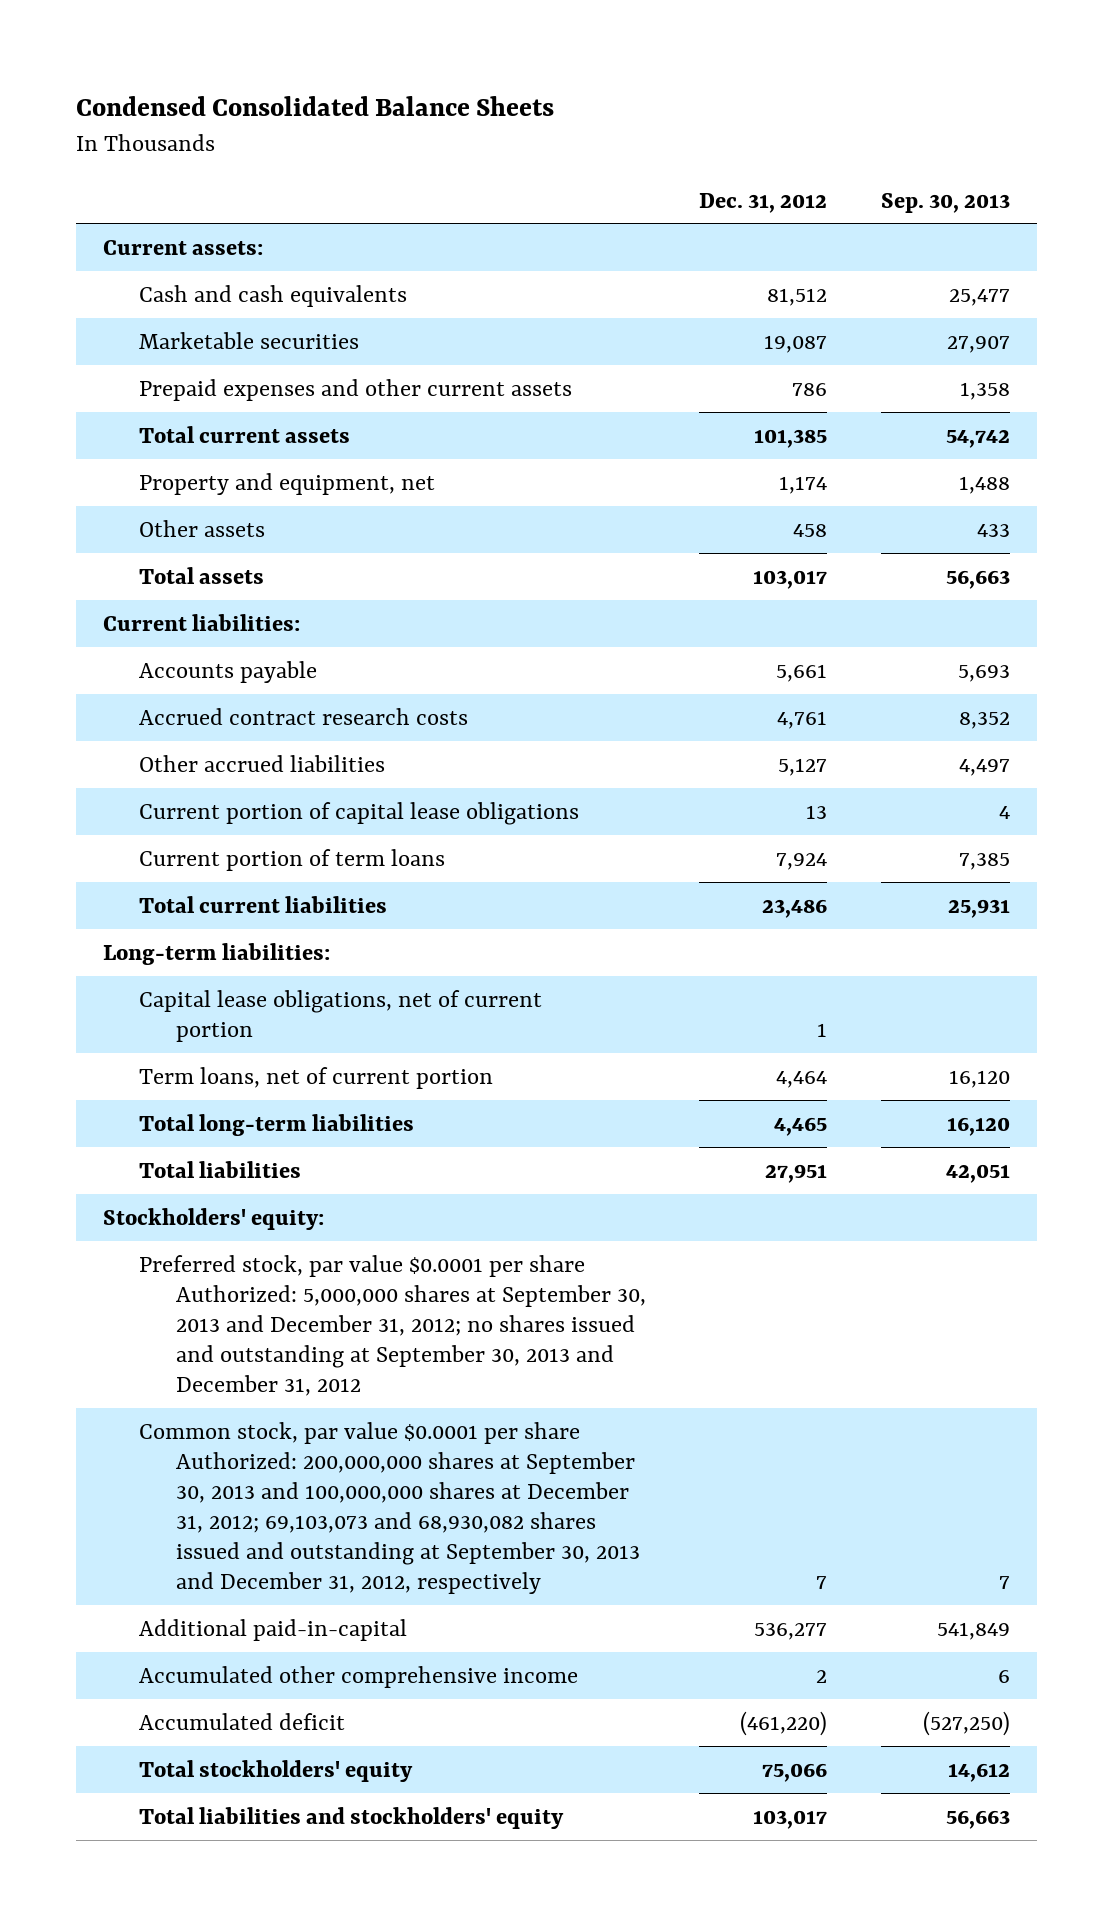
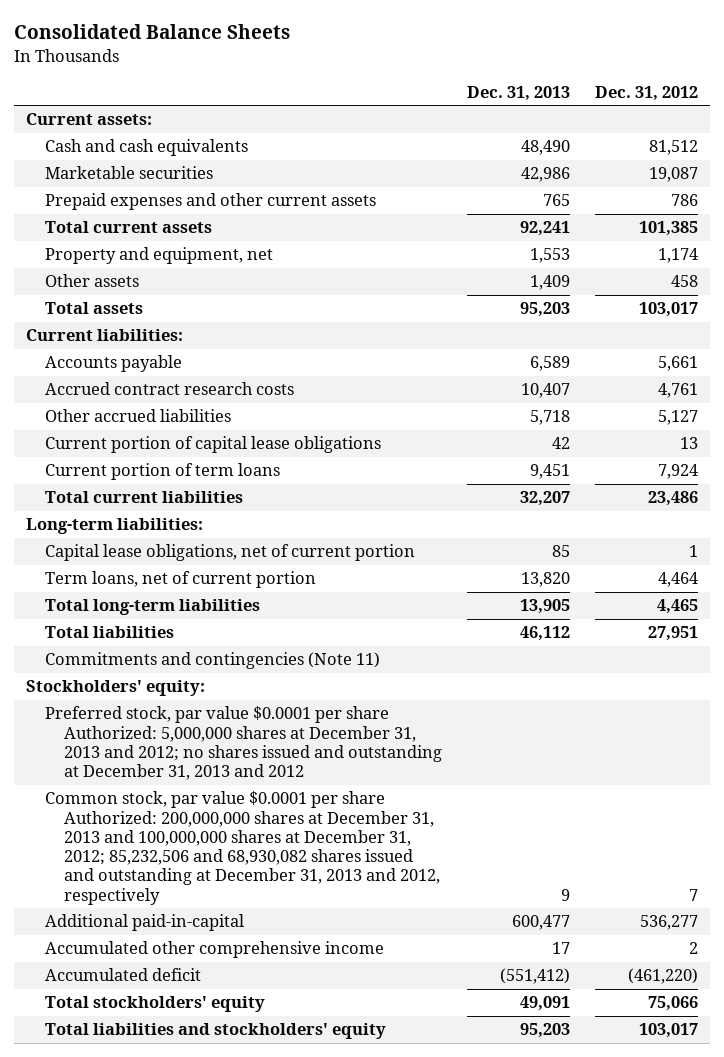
- Condensed Consolidated Balance Sheets
+ Consolidated Balance Sheets
- | Dec. 31, 2012 | Sep. 30, 2013
+ | Dec. 31, 2013 | Dec. 31, 2012
+ Commitments and contingencies (Note 11)
- Preferred stock, par value $0.0001 per share Authorized: 5,000,000 shares at September 30, 2013 and December 31, 2012; no shares issued and outstanding at September 30, 2013 and December 31, 2012
- Common stock, par value $0.0001 per share Authorized: 200,000,000 shares at September 30, 2013 and 100,000,000 shares at December 31, 2012; 69,103,073 and 68,930,082 shares issued and outstanding at September 30, 2013 and December 31, 2012, respectively | 7 | 7
+ Preferred stock, par value $0.0001 per share Authorized: 5,000,000 shares at December 31, 2013 and 2012; no shares issued and outstanding at December 31, 2013 and 2012
+ Common stock, par value $0.0001 per share Authorized: 200,000,000 shares at December 31, 2013 and 100,000,000 shares at December 31, 2012; 85,232,506 and 68,930,082 shares issued and outstanding at December 31, 2013 and 2012, respectively | 9 | 7

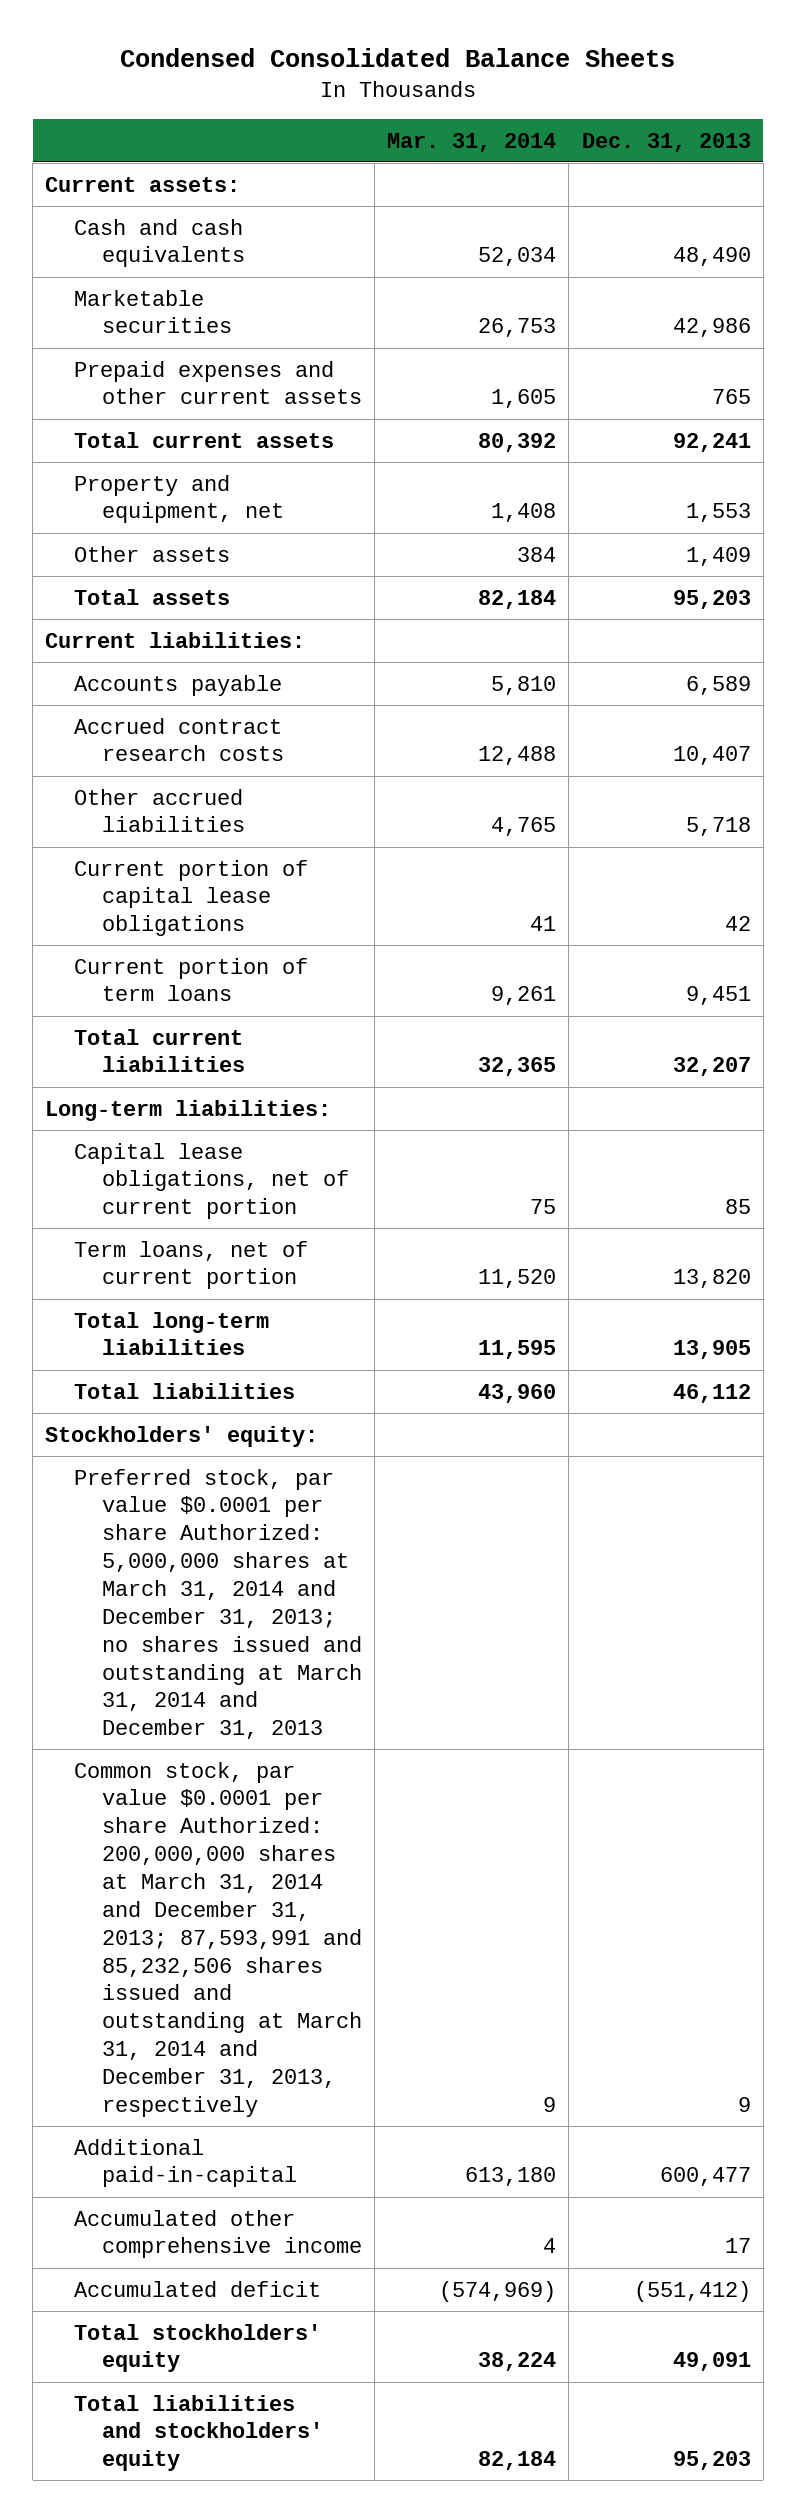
- Consolidated Balance Sheets
+ Condensed Consolidated Balance Sheets
- | Dec. 31, 2013 | Dec. 31, 2012
+ | Mar. 31, 2014 | Dec. 31, 2013
- Commitments and contingencies (Note 11)
- Preferred stock, par value $0.0001 per share Authorized: 5,000,000 shares at December 31, 2013 and 2012; no shares issued and outstanding at December 31, 2013 and 2012
- Common stock, par value $0.0001 per share Authorized: 200,000,000 shares at December 31, 2013 and 100,000,000 shares at December 31, 2012; 85,232,506 and 68,930,082 shares issued and outstanding at December 31, 2013 and 2012, respectively | 9 | 7
+ Preferred stock, par value $0.0001 per share Authorized: 5,000,000 shares at March 31, 2014 and December 31, 2013; no shares issued and outstanding at March 31, 2014 and December 31, 2013
+ Common stock, par value $0.0001 per share Authorized: 200,000,000 shares at March 31, 2014 and December 31, 2013; 87,593,991 and 85,232,506 shares issued and outstanding at March 31, 2014 and December 31, 2013, respectively | 9 | 9

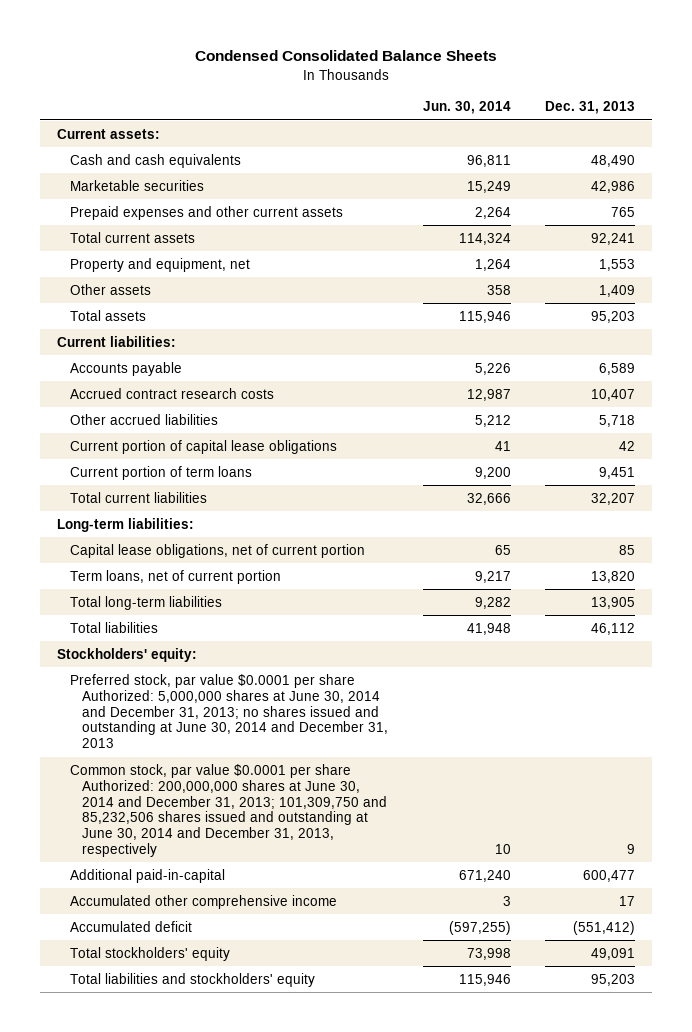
- | Mar. 31, 2014 | Dec. 31, 2013
+ | Jun. 30, 2014 | Dec. 31, 2013
- Preferred stock, par value $0.0001 per share Authorized: 5,000,000 shares at March 31, 2014 and December 31, 2013; no shares issued and outstanding at March 31, 2014 and December 31, 2013
- Common stock, par value $0.0001 per share Authorized: 200,000,000 shares at March 31, 2014 and December 31, 2013; 87,593,991 and 85,232,506 shares issued and outstanding at March 31, 2014 and December 31, 2013, respectively | 9 | 9
+ Preferred stock, par value $0.0001 per share Authorized: 5,000,000 shares at June 30, 2014 and December 31, 2013; no shares issued and outstanding at June 30, 2014 and December 31, 2013
+ Common stock, par value $0.0001 per share Authorized: 200,000,000 shares at June 30, 2014 and December 31, 2013; 101,309,750 and 85,232,506 shares issued and outstanding at June 30, 2014 and December 31, 2013, respectively | 10 | 9

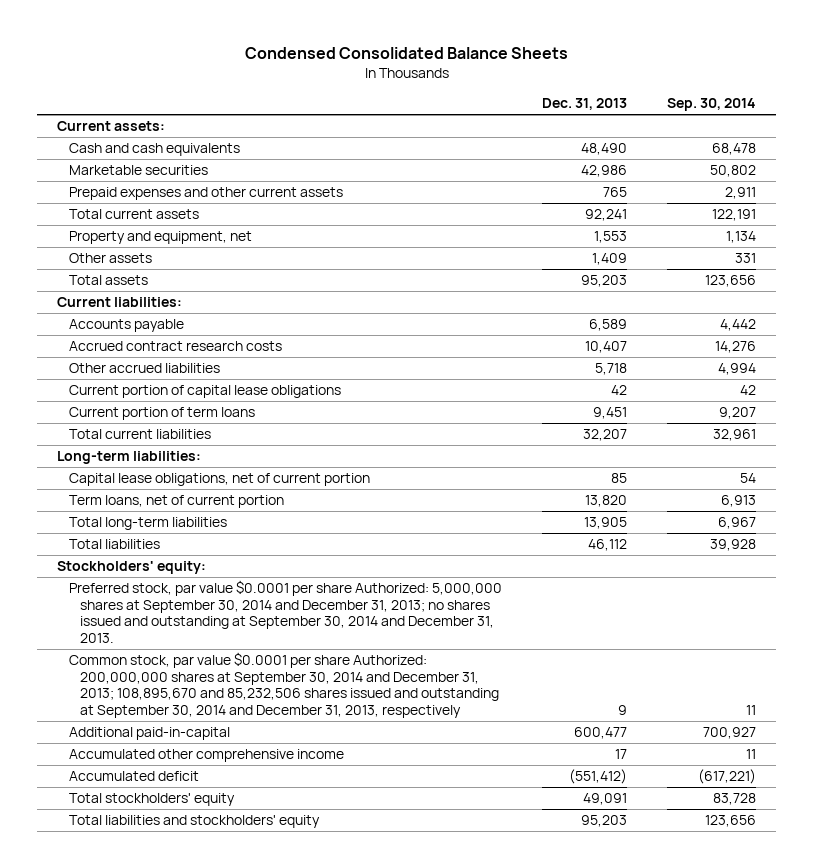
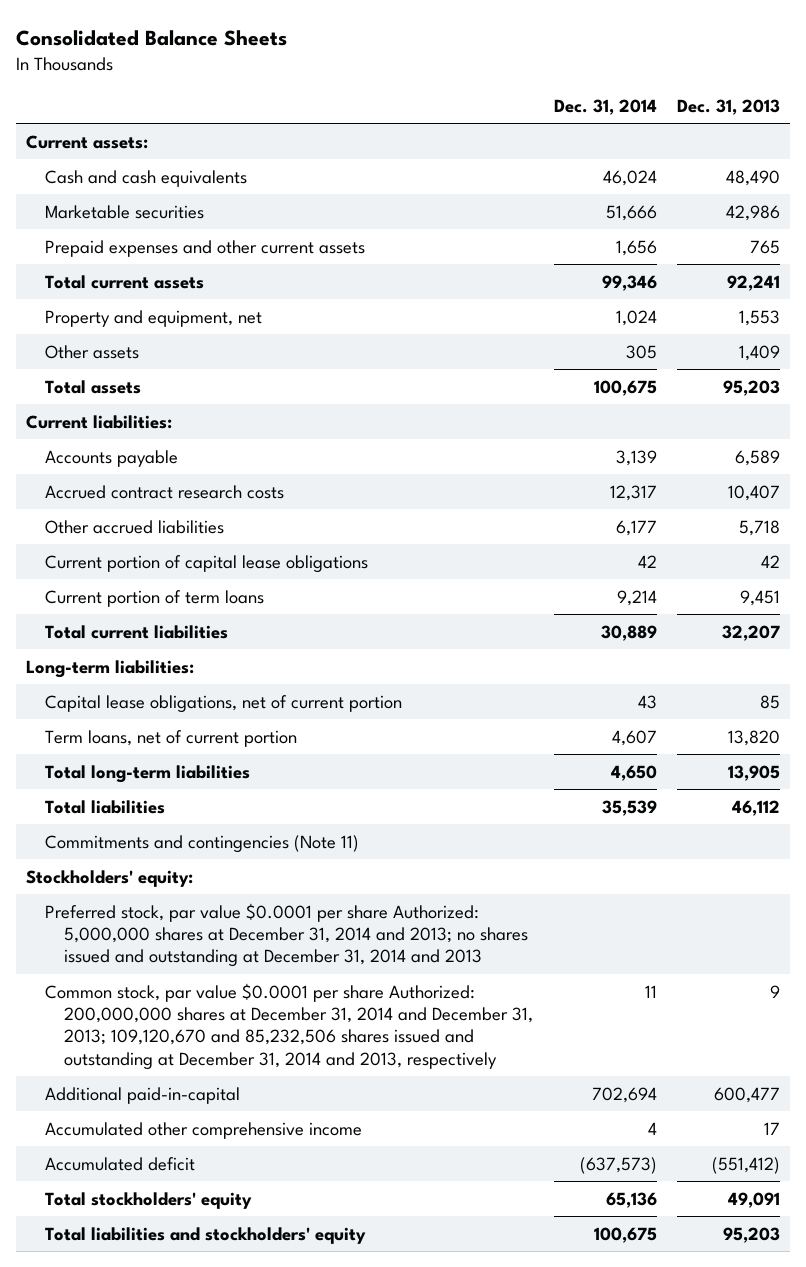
- Condensed Consolidated Balance Sheets
+ Consolidated Balance Sheets
- | Dec. 31, 2013 | Sep. 30, 2014
+ | Dec. 31, 2014 | Dec. 31, 2013
+ Commitments and contingencies (Note 11)
- Preferred stock, par value $0.0001 per share Authorized: 5,000,000 shares at September 30, 2014 and December 31, 2013; no shares issued and outstanding at September 30, 2014 and December 31, 2013.
- Common stock, par value $0.0001 per share Authorized: 200,000,000 shares at September 30, 2014 and December 31, 2013; 108,895,670 and 85,232,506 shares issued and outstanding at September 30, 2014 and December 31, 2013, respectively | 9 | 11
+ Preferred stock, par value $0.0001 per share Authorized: 5,000,000 shares at December 31, 2014 and 2013; no shares issued and outstanding at December 31, 2014 and 2013
+ Common stock, par value $0.0001 per share Authorized: 200,000,000 shares at December 31, 2014 and December 31, 2013; 109,120,670 and 85,232,506 shares issued and outstanding at December 31, 2014 and 2013, respectively | 11 | 9

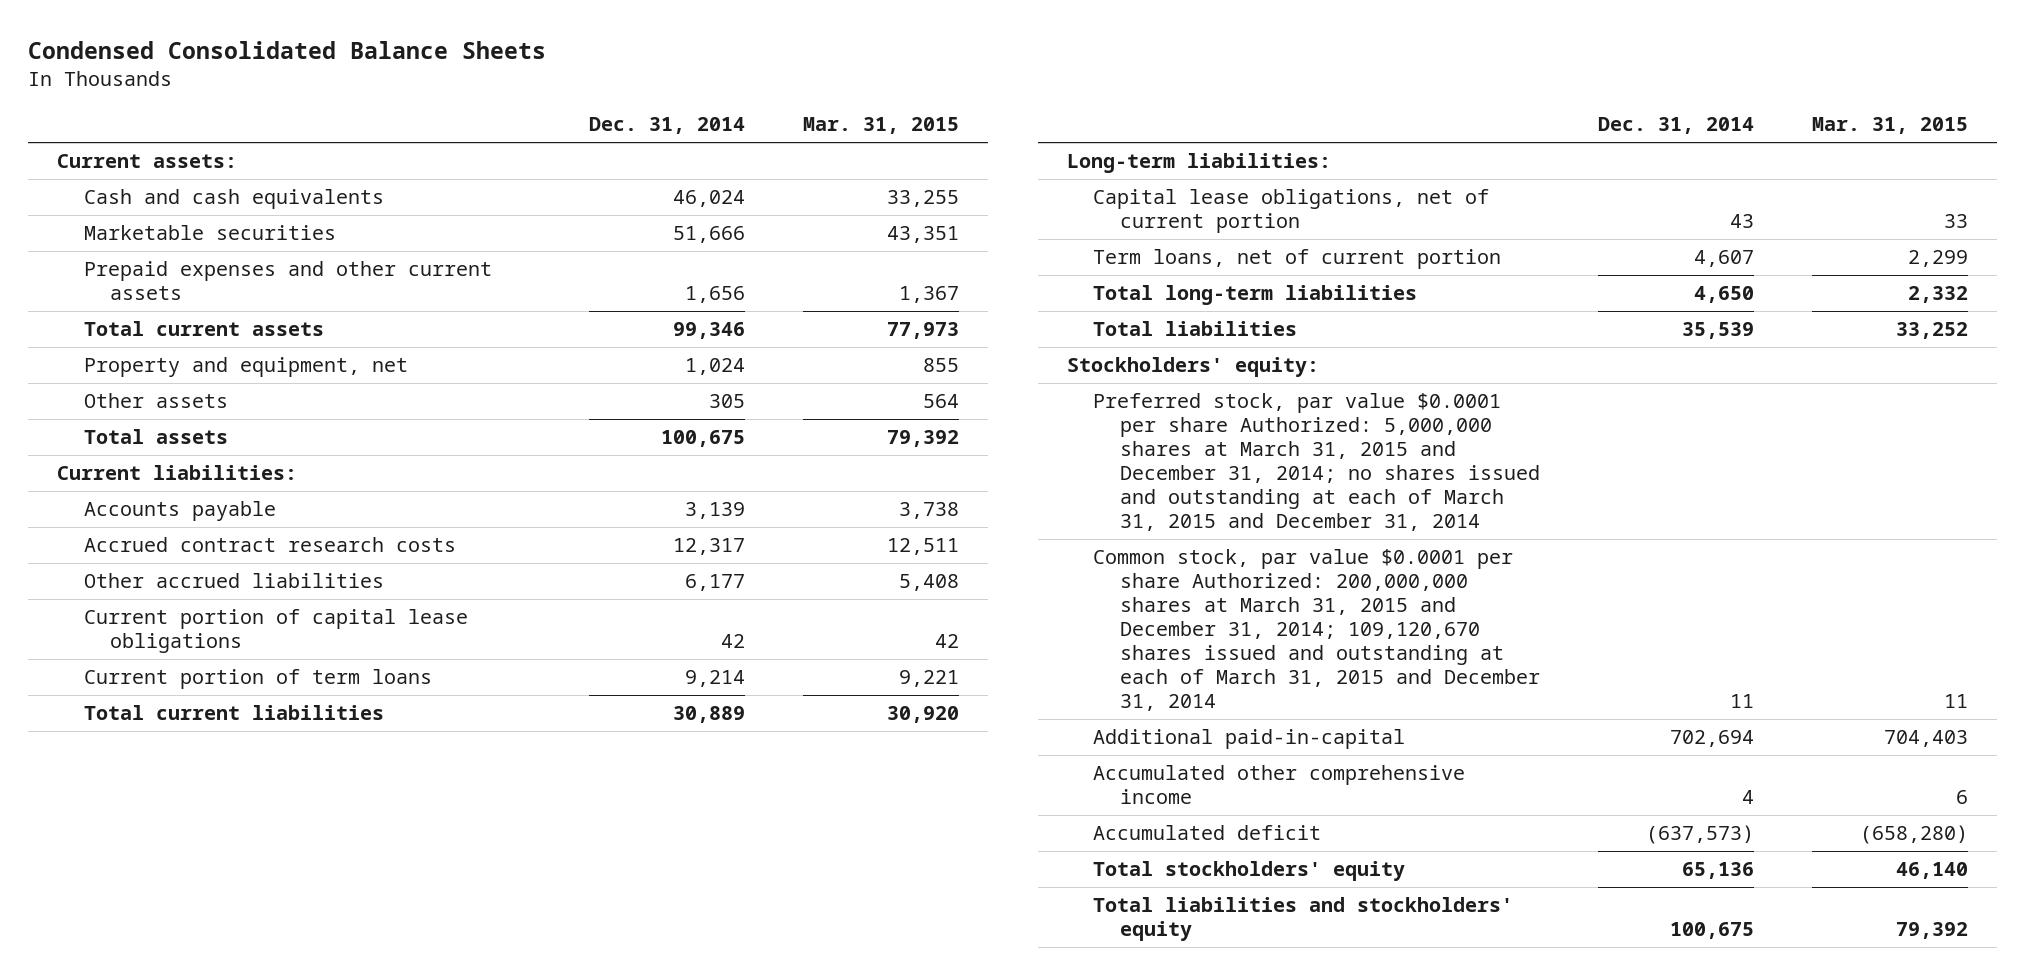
- Consolidated Balance Sheets
+ Condensed Consolidated Balance Sheets
- | Dec. 31, 2014 | Dec. 31, 2013
+ | Dec. 31, 2014 | Mar. 31, 2015
- Commitments and contingencies (Note 11)
- Preferred stock, par value $0.0001 per share Authorized: 5,000,000 shares at December 31, 2014 and 2013; no shares issued and outstanding at December 31, 2014 and 2013
- Common stock, par value $0.0001 per share Authorized: 200,000,000 shares at December 31, 2014 and December 31, 2013; 109,120,670 and 85,232,506 shares issued and outstanding at December 31, 2014 and 2013, respectively | 11 | 9
+ Preferred stock, par value $0.0001 per share Authorized: 5,000,000 shares at March 31, 2015 and December 31, 2014; no shares issued and outstanding at each of March 31, 2015 and December 31, 2014
+ Common stock, par value $0.0001 per share Authorized: 200,000,000 shares at March 31, 2015 and December 31, 2014; 109,120,670 shares issued and outstanding at each of March 31, 2015 and December 31, 2014 | 11 | 11

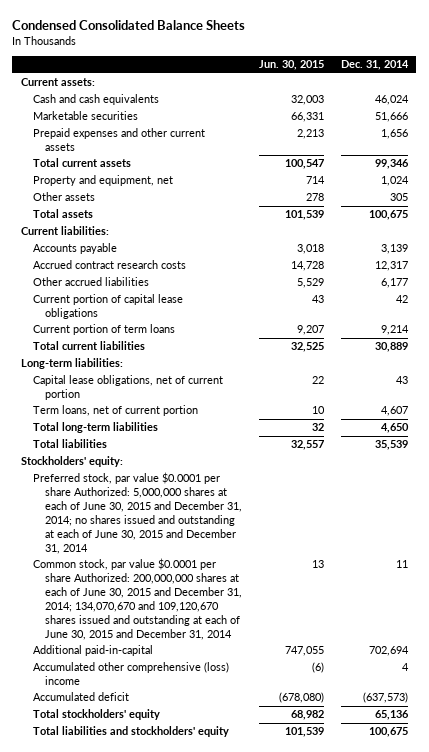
- | Dec. 31, 2014 | Mar. 31, 2015
+ | Jun. 30, 2015 | Dec. 31, 2014
- Preferred stock, par value $0.0001 per share Authorized: 5,000,000 shares at March 31, 2015 and December 31, 2014; no shares issued and outstanding at each of March 31, 2015 and December 31, 2014
- Common stock, par value $0.0001 per share Authorized: 200,000,000 shares at March 31, 2015 and December 31, 2014; 109,120,670 shares issued and outstanding at each of March 31, 2015 and December 31, 2014 | 11 | 11
+ Preferred stock, par value $0.0001 per share Authorized: 5,000,000 shares at each of June 30, 2015 and December 31, 2014; no shares issued and outstanding at each of June 30, 2015 and December 31, 2014
+ Common stock, par value $0.0001 per share Authorized: 200,000,000 shares at each of June 30, 2015 and December 31, 2014; 134,070,670 and 109,120,670 shares issued and outstanding at each of June 30, 2015 and December 31, 2014 | 13 | 11
- Accumulated other comprehensive income | 4 | 6
+ Accumulated other comprehensive (loss) income | (6) | 4

